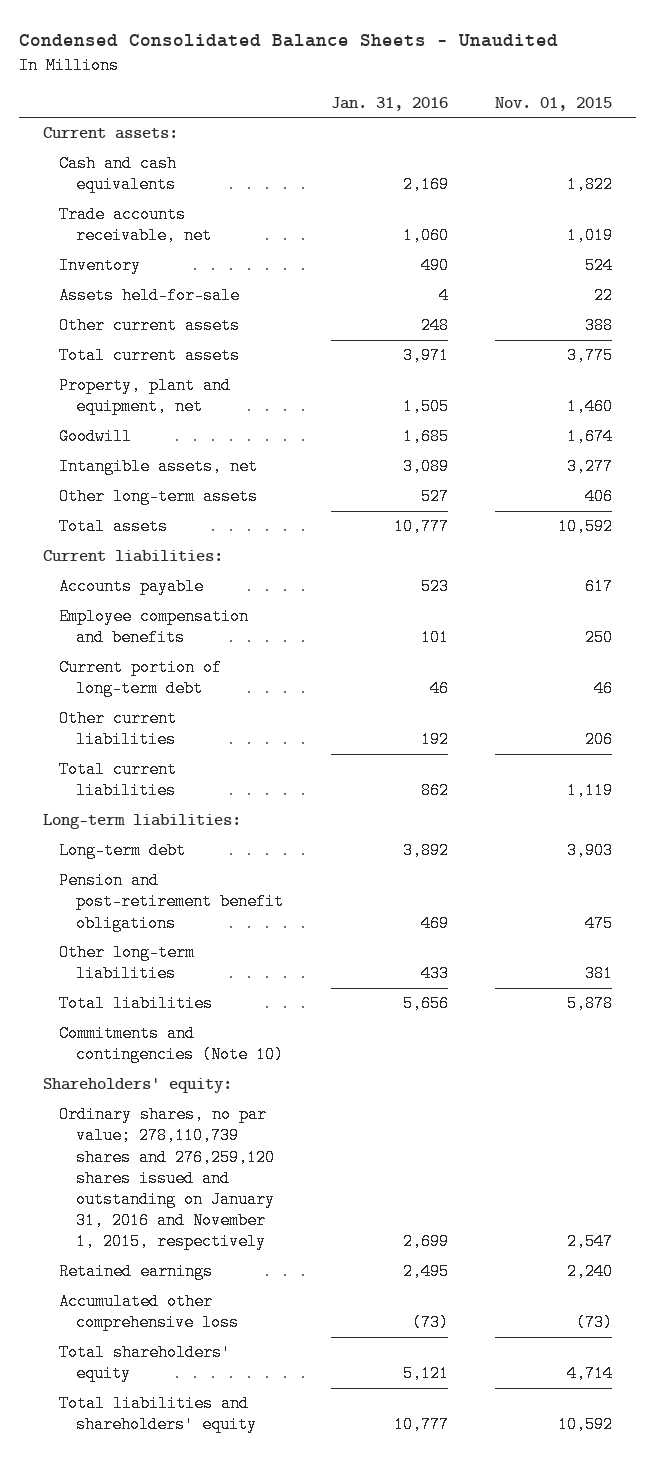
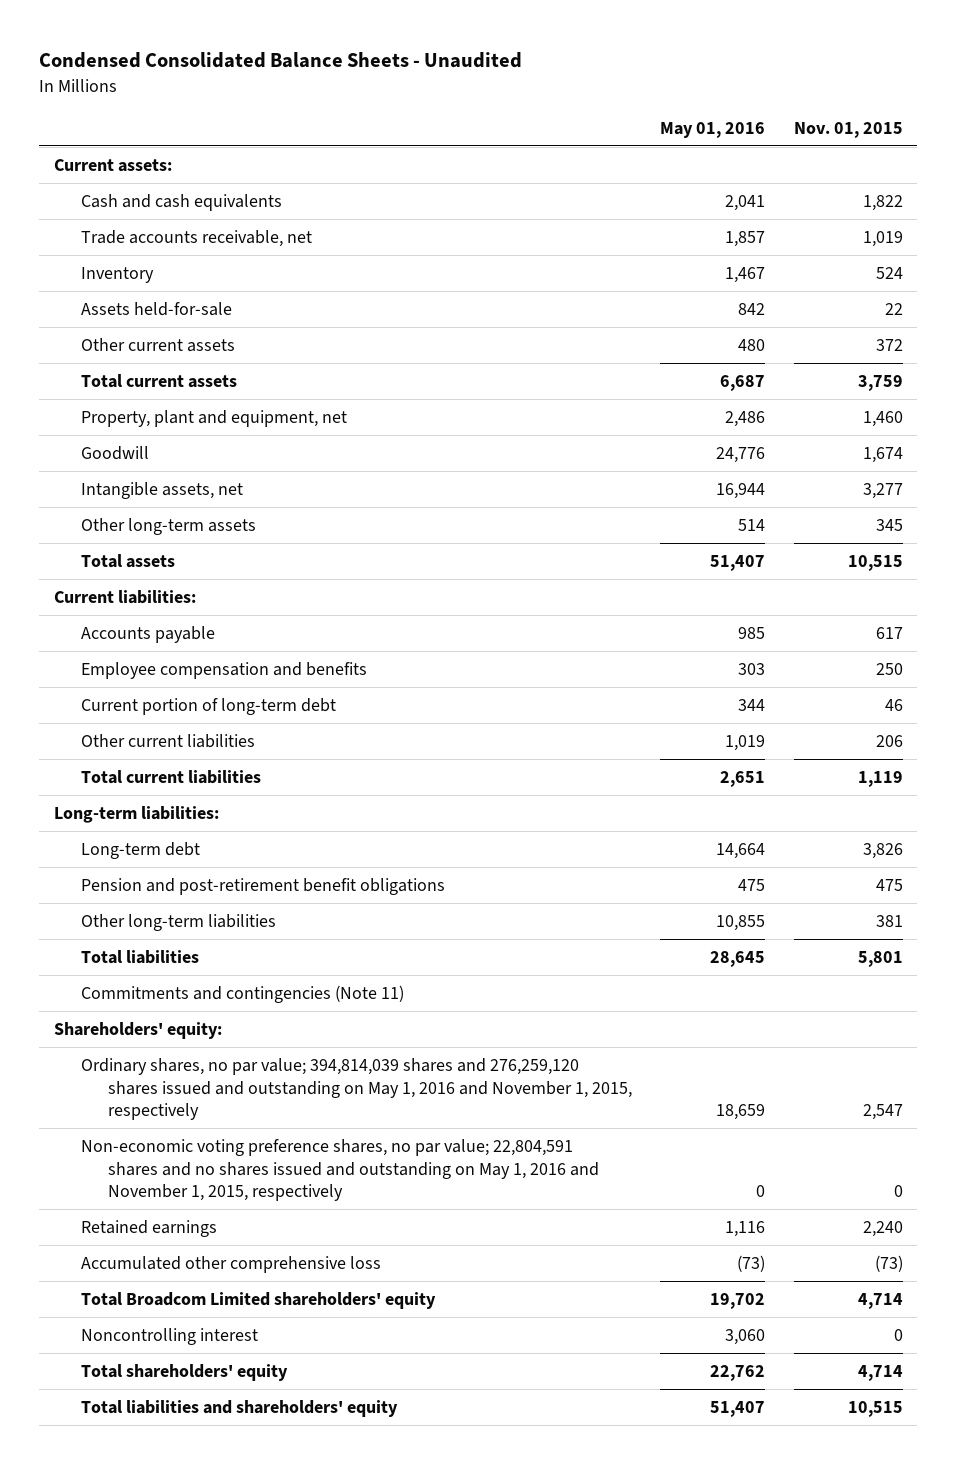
- | Jan. 31, 2016 | Nov. 01, 2015
+ | May 01, 2016 | Nov. 01, 2015
- Other current assets | 248 | 388
- Total current assets | 3,971 | 3,775
+ Other current assets | 480 | 372
+ Total current assets | 6,687 | 3,759
- Other long-term assets | 527 | 406
- Total assets | 10,777 | 10,592
+ Other long-term assets | 514 | 345
+ Total assets | 51,407 | 10,515
- Long-term debt | 3,892 | 3,903
+ Long-term debt | 14,664 | 3,826
- Total liabilities | 5,656 | 5,878
- Commitments and contingencies (Note 10)
+ Total liabilities | 28,645 | 5,801
+ Commitments and contingencies (Note 11)
- Ordinary shares, no par value; 278,110,739 shares and 276,259,120 shares issued and outstanding on January 31, 2016 and November 1, 2015, respectively | 2,699 | 2,547
+ Ordinary shares, no par value; 394,814,039 shares and 276,259,120 shares issued and outstanding on May 1, 2016 and November 1, 2015, respectively | 18,659 | 2,547
+ Non-economic voting preference shares, no par value; 22,804,591 shares and no shares issued and outstanding on May 1, 2016 and November 1, 2015, respectively | 0 | 0
+ Total Broadcom Limited shareholders' equity | 19,702 | 4,714
+ Noncontrolling interest | 3,060 | 0
- Total liabilities and shareholders' equity | 10,777 | 10,592
+ Total liabilities and shareholders' equity | 51,407 | 10,515

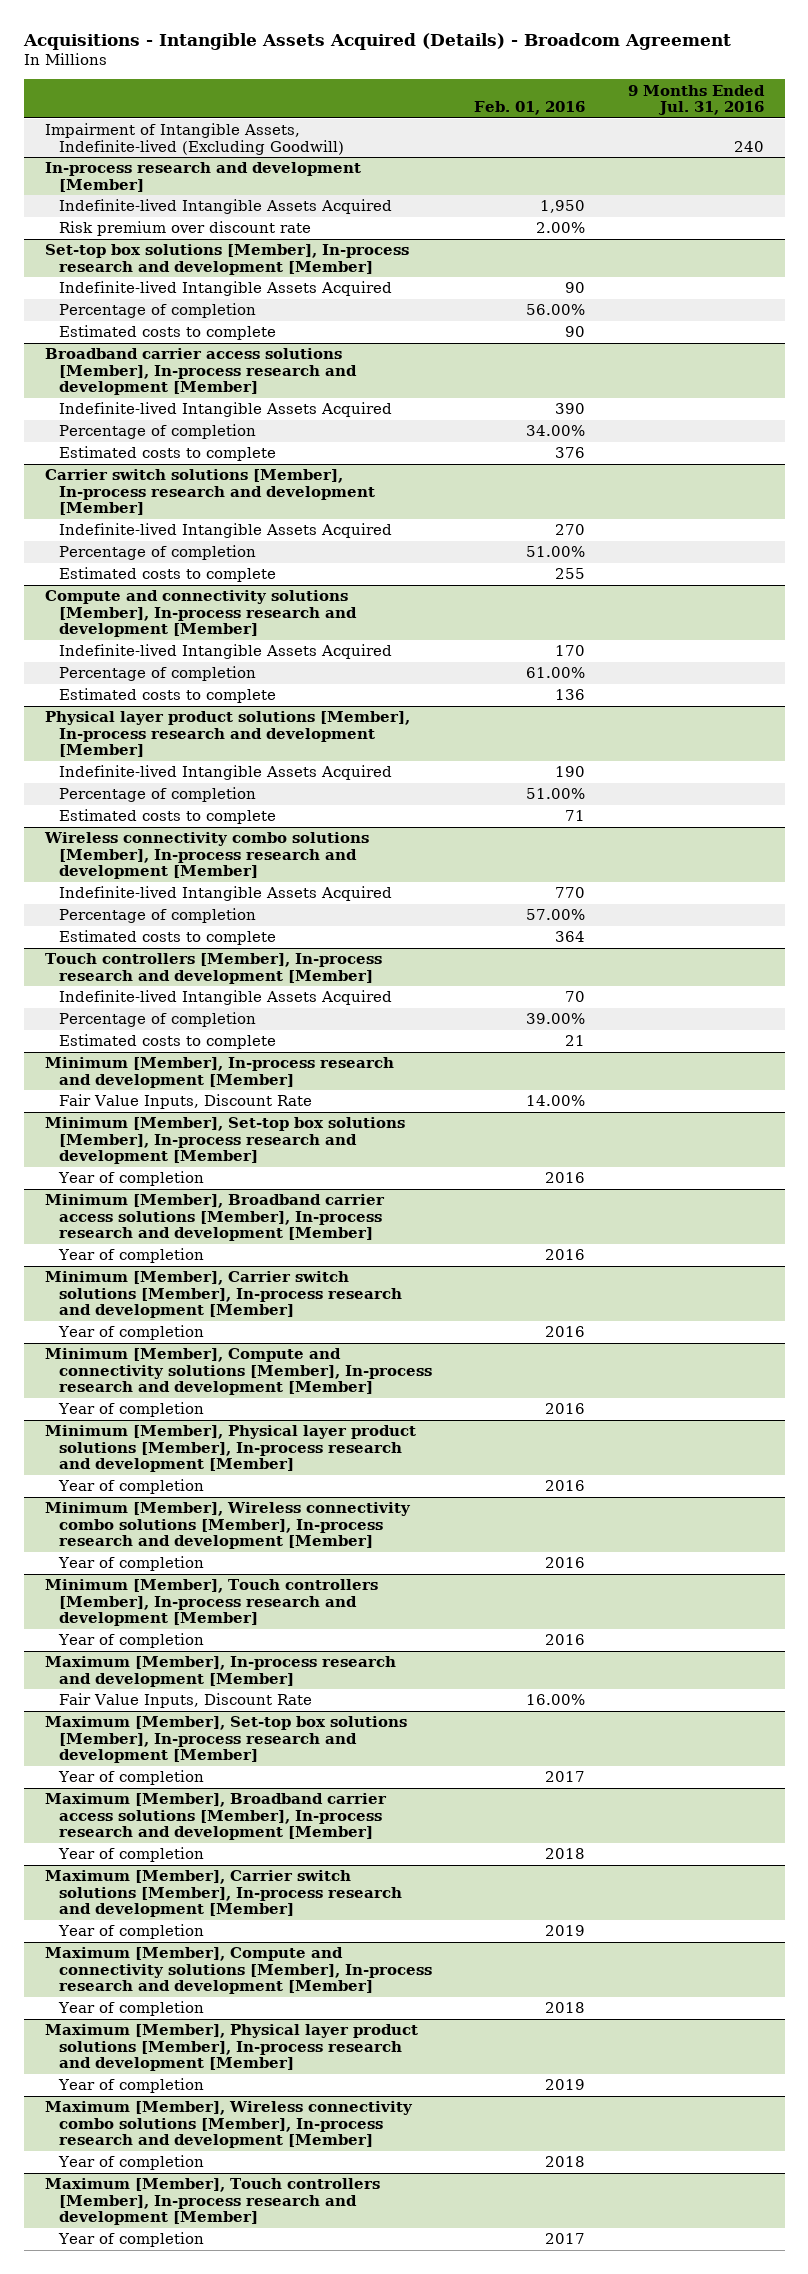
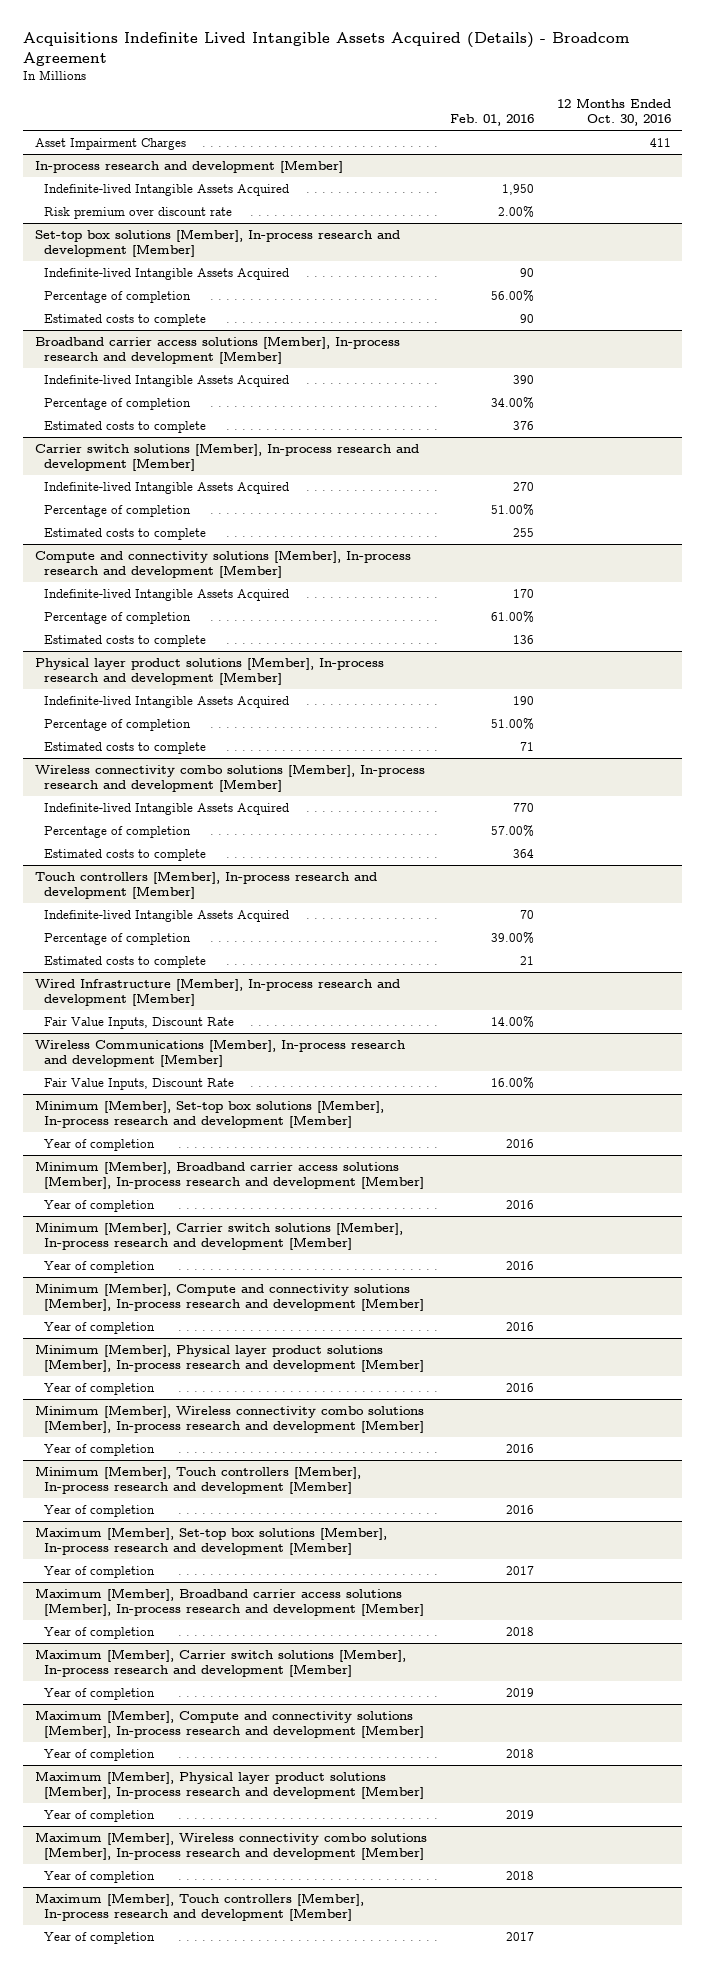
- Acquisitions - Intangible Assets Acquired (Details) - Broadcom Agreement
+ Acquisitions Indefinite Lived Intangible Assets Acquired (Details) - Broadcom Agreement
- | Feb. 01, 2016 | 9 Months Ended Jul. 31, 2016
+ | Feb. 01, 2016 | 12 Months Ended Oct. 30, 2016
- Impairment of Intangible Assets, Indefinite-lived (Excluding Goodwill) | | 240
+ Asset Impairment Charges | | 411
- Minimum [Member], In-process research and development [Member]
+ Wired Infrastructure [Member], In-process research and development [Member]
+ Wireless Communications [Member], In-process research and development [Member]
+ Fair Value Inputs, Discount Rate | 16.00% |
- Maximum [Member], In-process research and development [Member]
- Fair Value Inputs, Discount Rate | 16.00% |

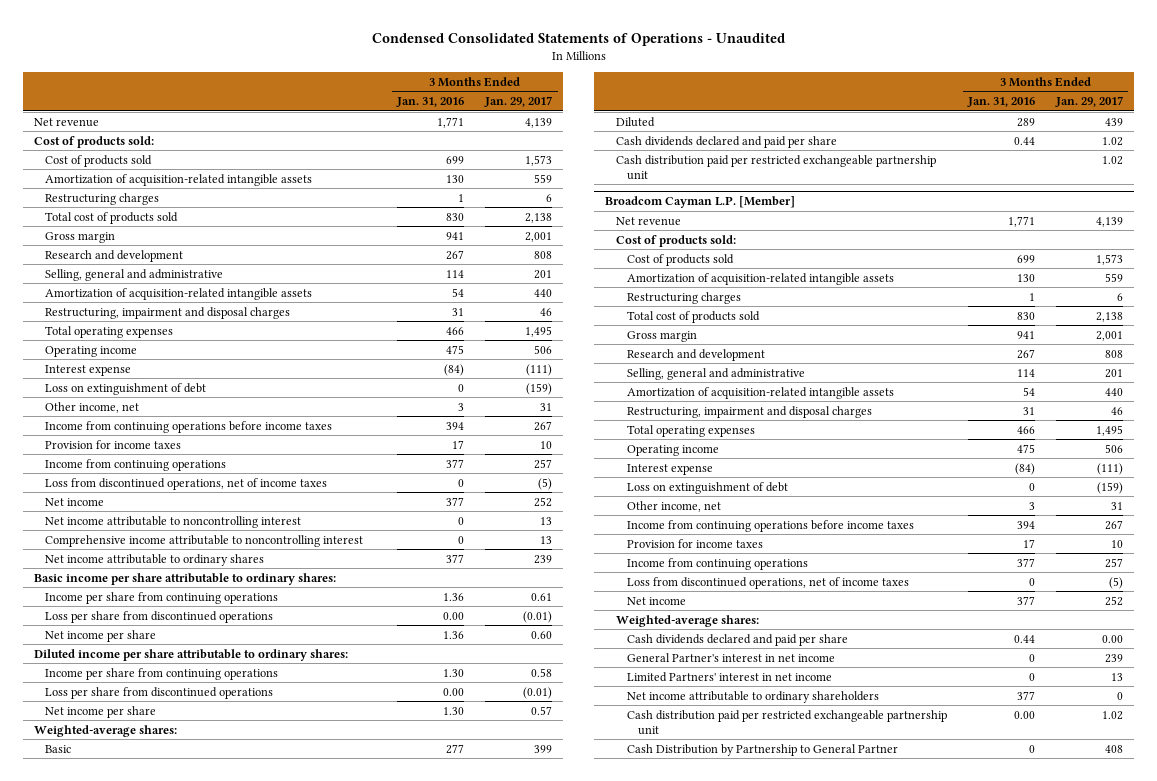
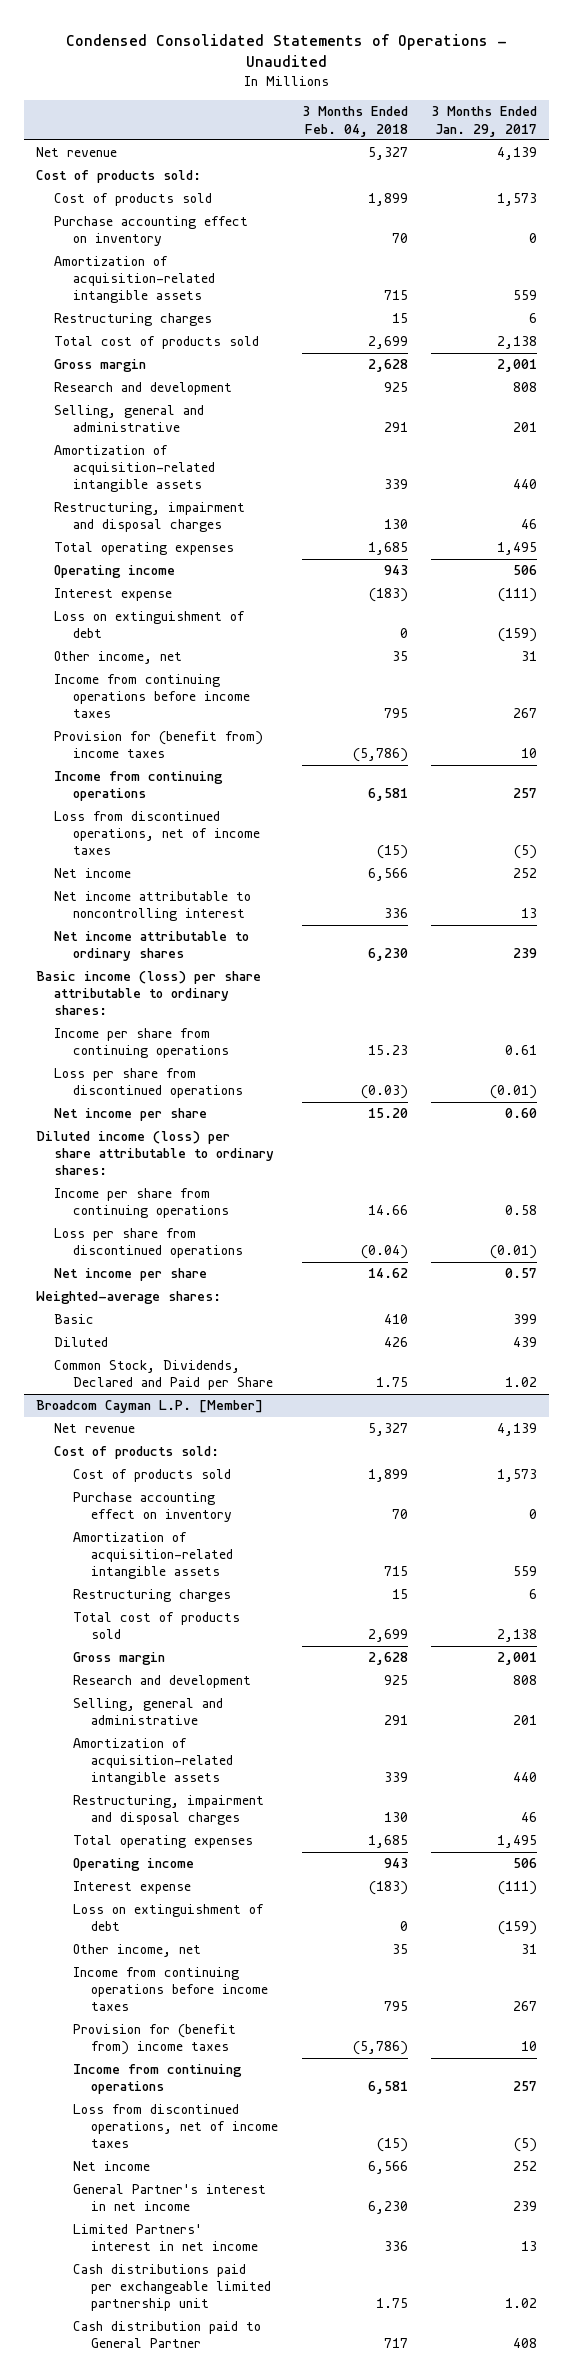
- | 3 Months Ended Jan. 31, 2016 | 3 Months Ended Jan. 29, 2017
+ | 3 Months Ended Feb. 04, 2018 | 3 Months Ended Jan. 29, 2017
+ Purchase accounting effect on inventory | 70 | 0
- Provision for income taxes | 17 | 10
+ Provision for (benefit from) income taxes | (5,786) | 10
- Comprehensive income attributable to noncontrolling interest | 0 | 13
- Basic income per share attributable to ordinary shares:
+ Basic income (loss) per share attributable to ordinary shares:
- Diluted income per share attributable to ordinary shares:
+ Diluted income (loss) per share attributable to ordinary shares:
- Cash dividends declared and paid per share | 0.44 | 1.02
- Cash distribution paid per restricted exchangeable partnership unit | | 1.02
+ Common Stock, Dividends, Declared and Paid per Share | 1.75 | 1.02
@ Broadcom Cayman L.P. [Member]
+ Purchase accounting effect on inventory | 70 | 0
- Provision for income taxes | 17 | 10
+ Provision for (benefit from) income taxes | (5,786) | 10
- Weighted-average shares:
- Cash dividends declared and paid per share | 0.44 | 0.00
- Net income attributable to ordinary shareholders | 377 | 0
- Cash distribution paid per restricted exchangeable partnership unit | 0.00 | 1.02
- Cash Distribution by Partnership to General Partner | 0 | 408
+ Cash distributions paid per exchangeable limited partnership unit | 1.75 | 1.02
+ Cash distribution paid to General Partner | 717 | 408

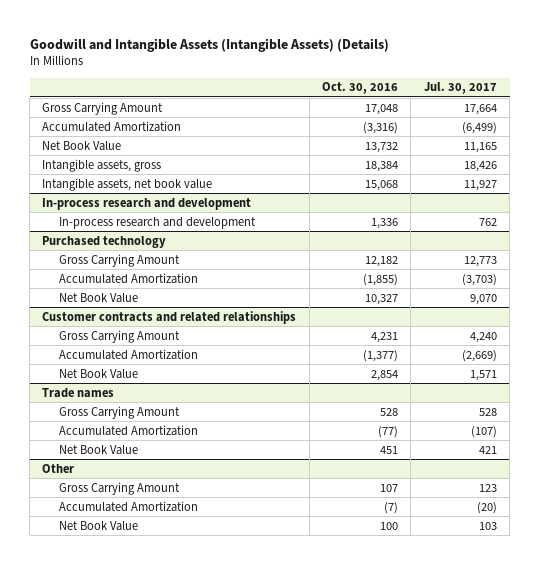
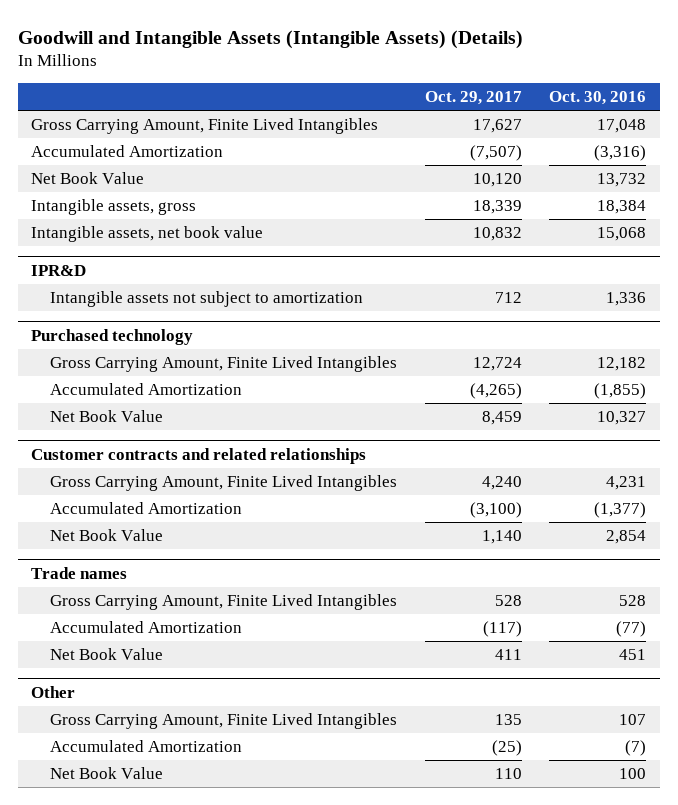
- | Oct. 30, 2016 | Jul. 30, 2017
+ | Oct. 29, 2017 | Oct. 30, 2016
- Gross Carrying Amount | 17,048 | 17,664
+ Gross Carrying Amount, Finite Lived Intangibles | 17,627 | 17,048
- In-process research and development
- In-process research and development | 1,336 | 762
+ IPR&D
+ Intangible assets not subject to amortization | 712 | 1,336
@ Purchased technology
- Gross Carrying Amount | 12,182 | 12,773
+ Gross Carrying Amount, Finite Lived Intangibles | 12,724 | 12,182
@ Customer contracts and related relationships
- Gross Carrying Amount | 4,231 | 4,240
+ Gross Carrying Amount, Finite Lived Intangibles | 4,240 | 4,231
@ Trade names
- Gross Carrying Amount | 528 | 528
+ Gross Carrying Amount, Finite Lived Intangibles | 528 | 528
@ Other
- Gross Carrying Amount | 107 | 123
+ Gross Carrying Amount, Finite Lived Intangibles | 135 | 107

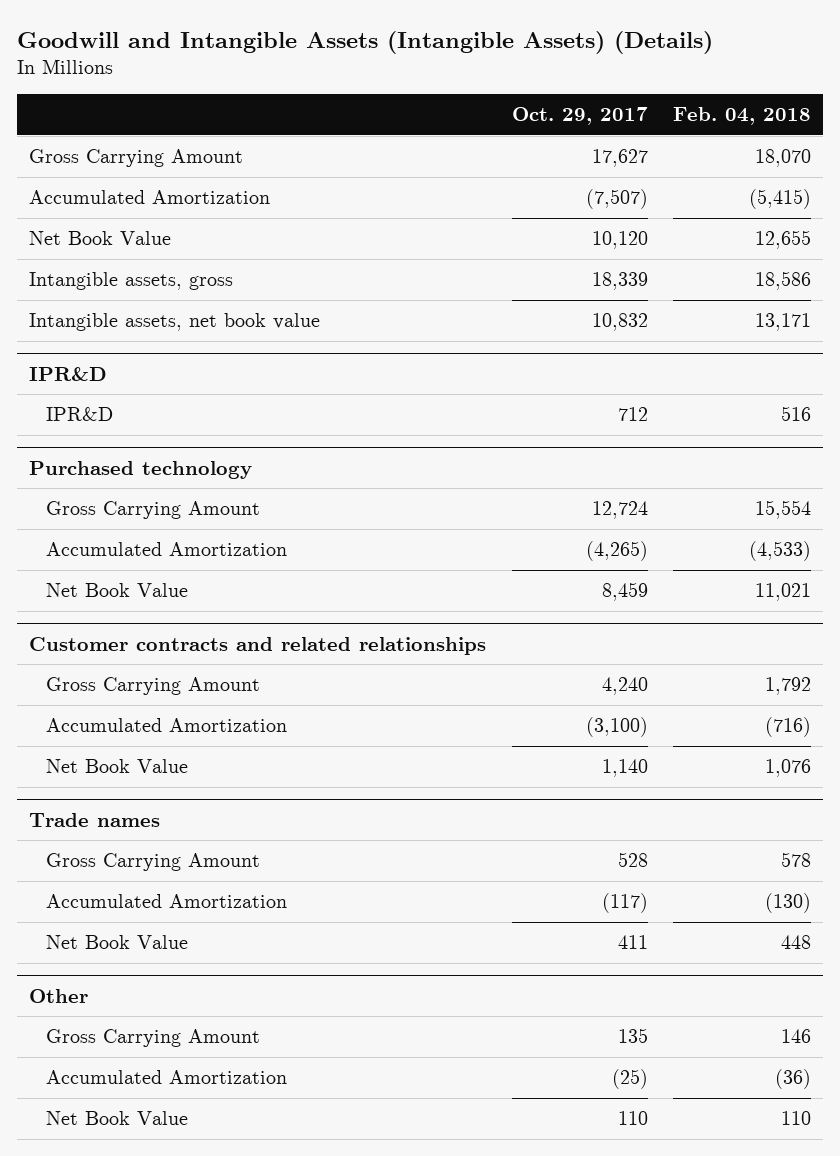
- | Oct. 29, 2017 | Oct. 30, 2016
+ | Oct. 29, 2017 | Feb. 04, 2018
- Gross Carrying Amount, Finite Lived Intangibles | 17,627 | 17,048
+ Gross Carrying Amount | 17,627 | 18,070
@ IPR&D
- Intangible assets not subject to amortization | 712 | 1,336
+ IPR&D | 712 | 516
@ Purchased technology
- Gross Carrying Amount, Finite Lived Intangibles | 12,724 | 12,182
+ Gross Carrying Amount | 12,724 | 15,554
@ Customer contracts and related relationships
- Gross Carrying Amount, Finite Lived Intangibles | 4,240 | 4,231
+ Gross Carrying Amount | 4,240 | 1,792
@ Trade names
- Gross Carrying Amount, Finite Lived Intangibles | 528 | 528
+ Gross Carrying Amount | 528 | 578
@ Other
- Gross Carrying Amount, Finite Lived Intangibles | 135 | 107
+ Gross Carrying Amount | 135 | 146

